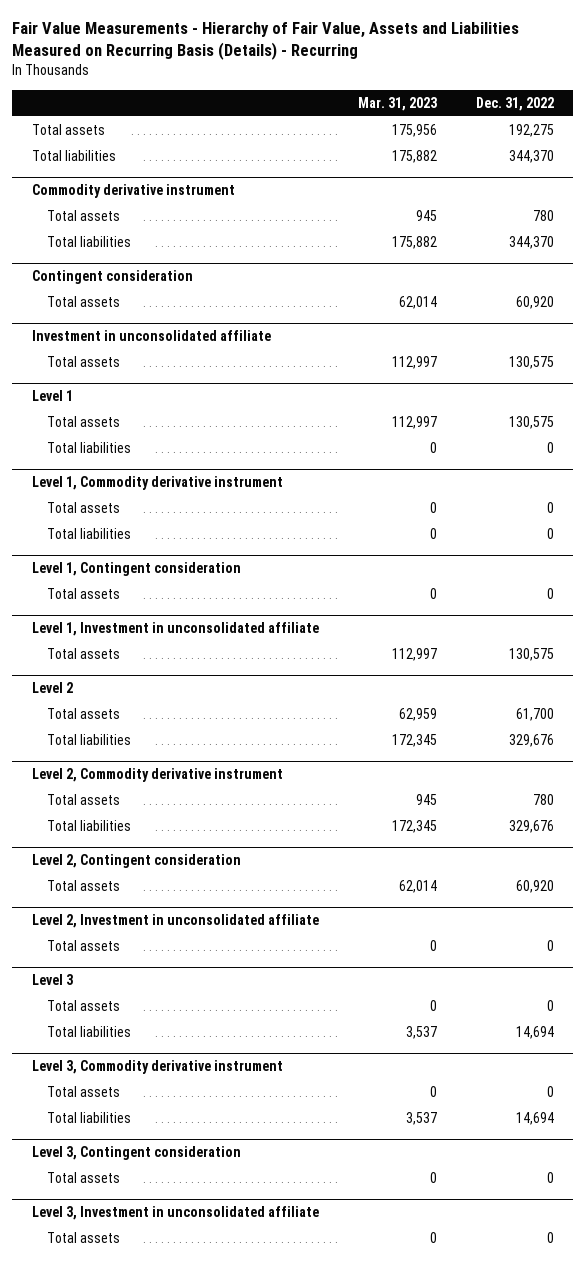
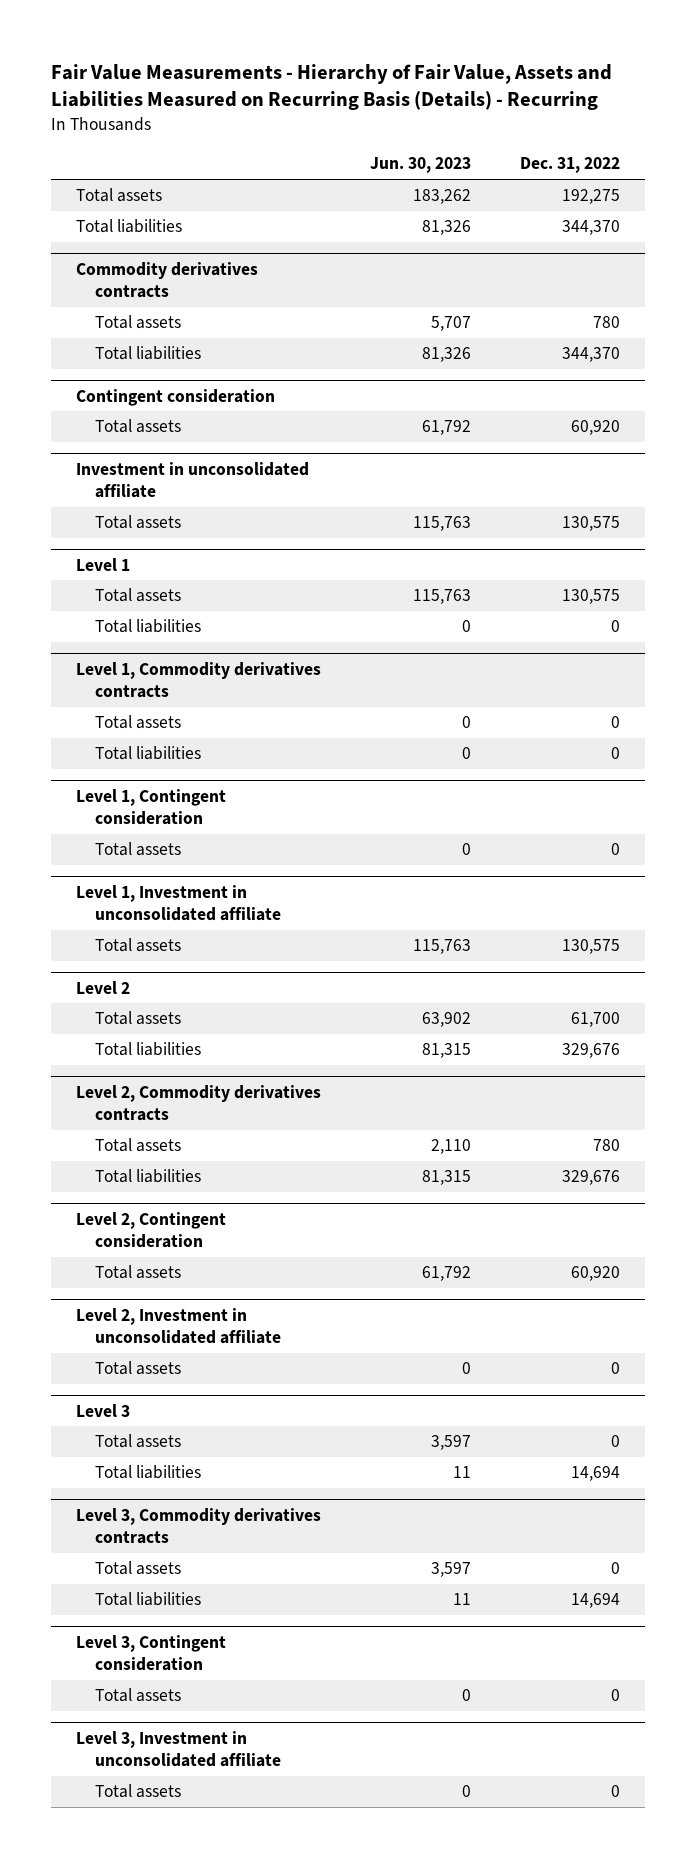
- | Mar. 31, 2023 | Dec. 31, 2022
+ | Jun. 30, 2023 | Dec. 31, 2022
- Commodity derivative instrument
+ Commodity derivatives contracts
- Level 1, Commodity derivative instrument
+ Level 1, Commodity derivatives contracts
- Level 2, Commodity derivative instrument
+ Level 2, Commodity derivatives contracts
- Level 3, Commodity derivative instrument
+ Level 3, Commodity derivatives contracts

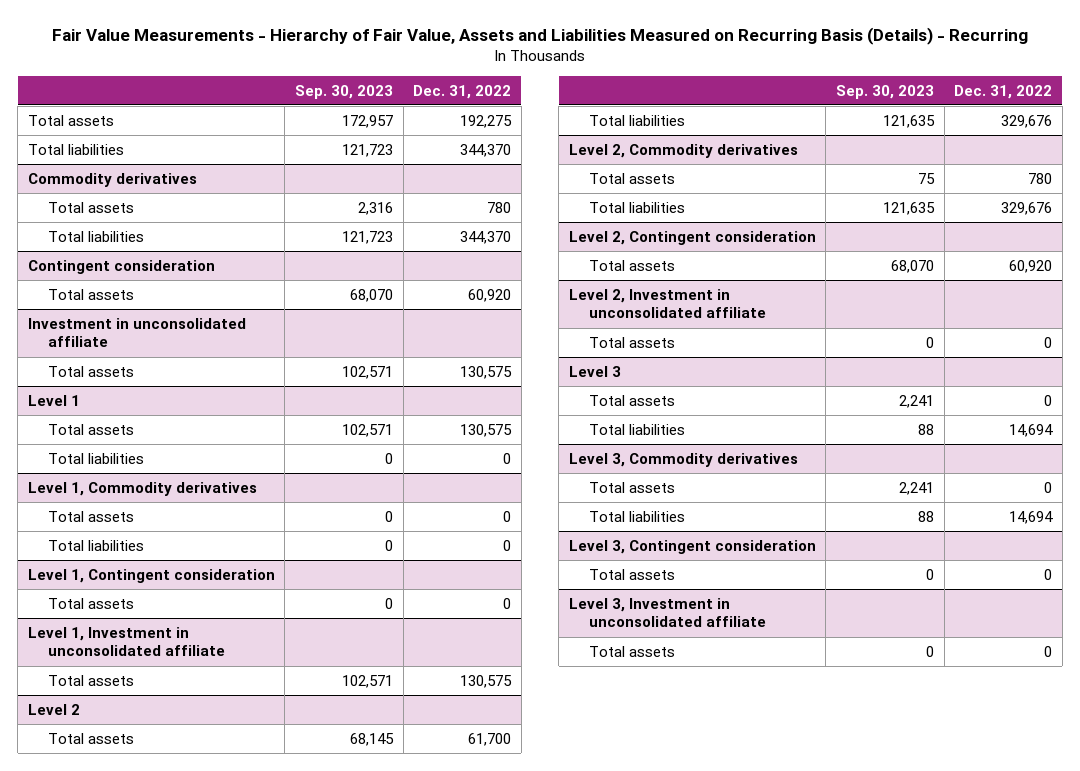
- | Jun. 30, 2023 | Dec. 31, 2022
+ | Sep. 30, 2023 | Dec. 31, 2022
- Commodity derivatives contracts
+ Commodity derivatives
- Level 1, Commodity derivatives contracts
+ Level 1, Commodity derivatives
- Level 2, Commodity derivatives contracts
+ Level 2, Commodity derivatives
- Level 3, Commodity derivatives contracts
+ Level 3, Commodity derivatives

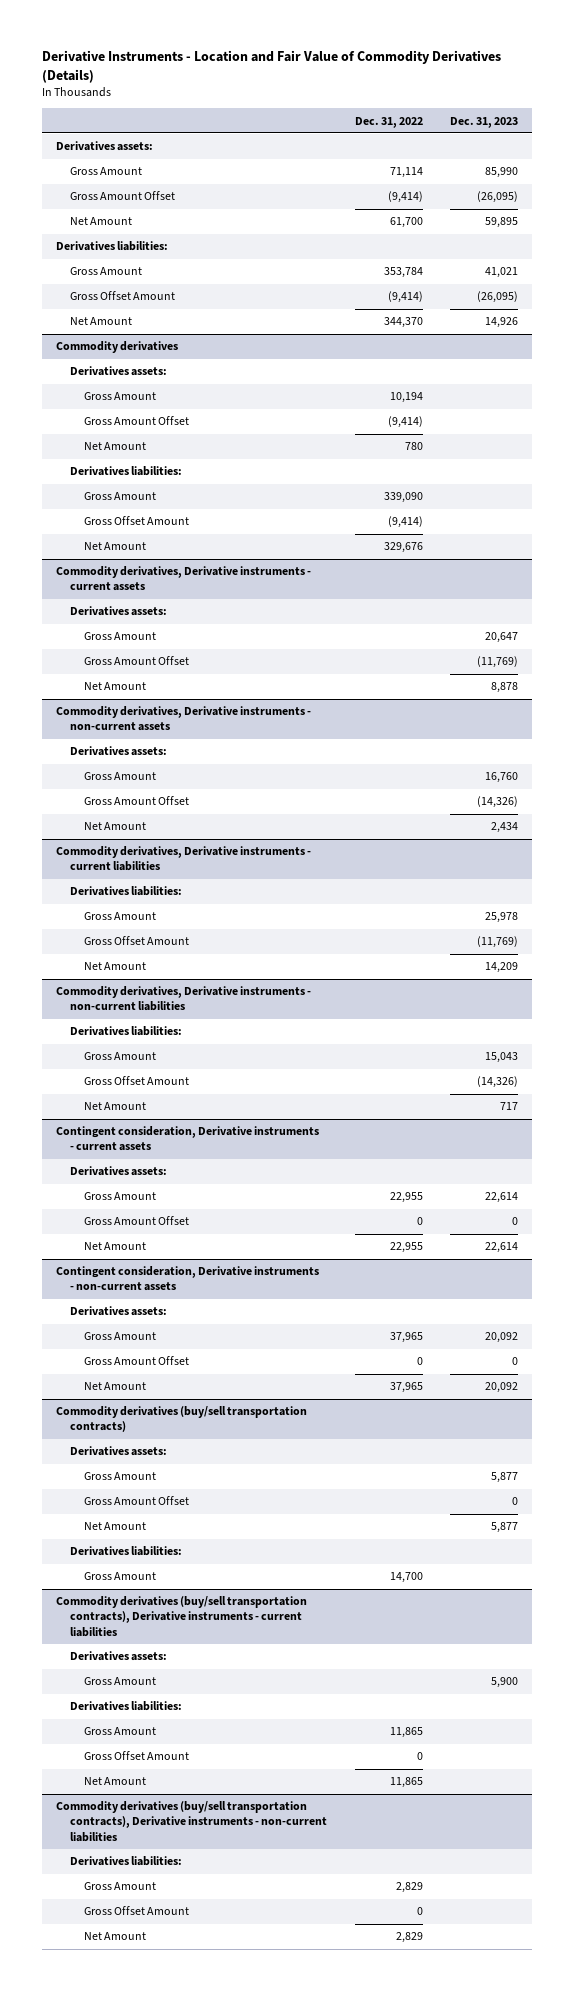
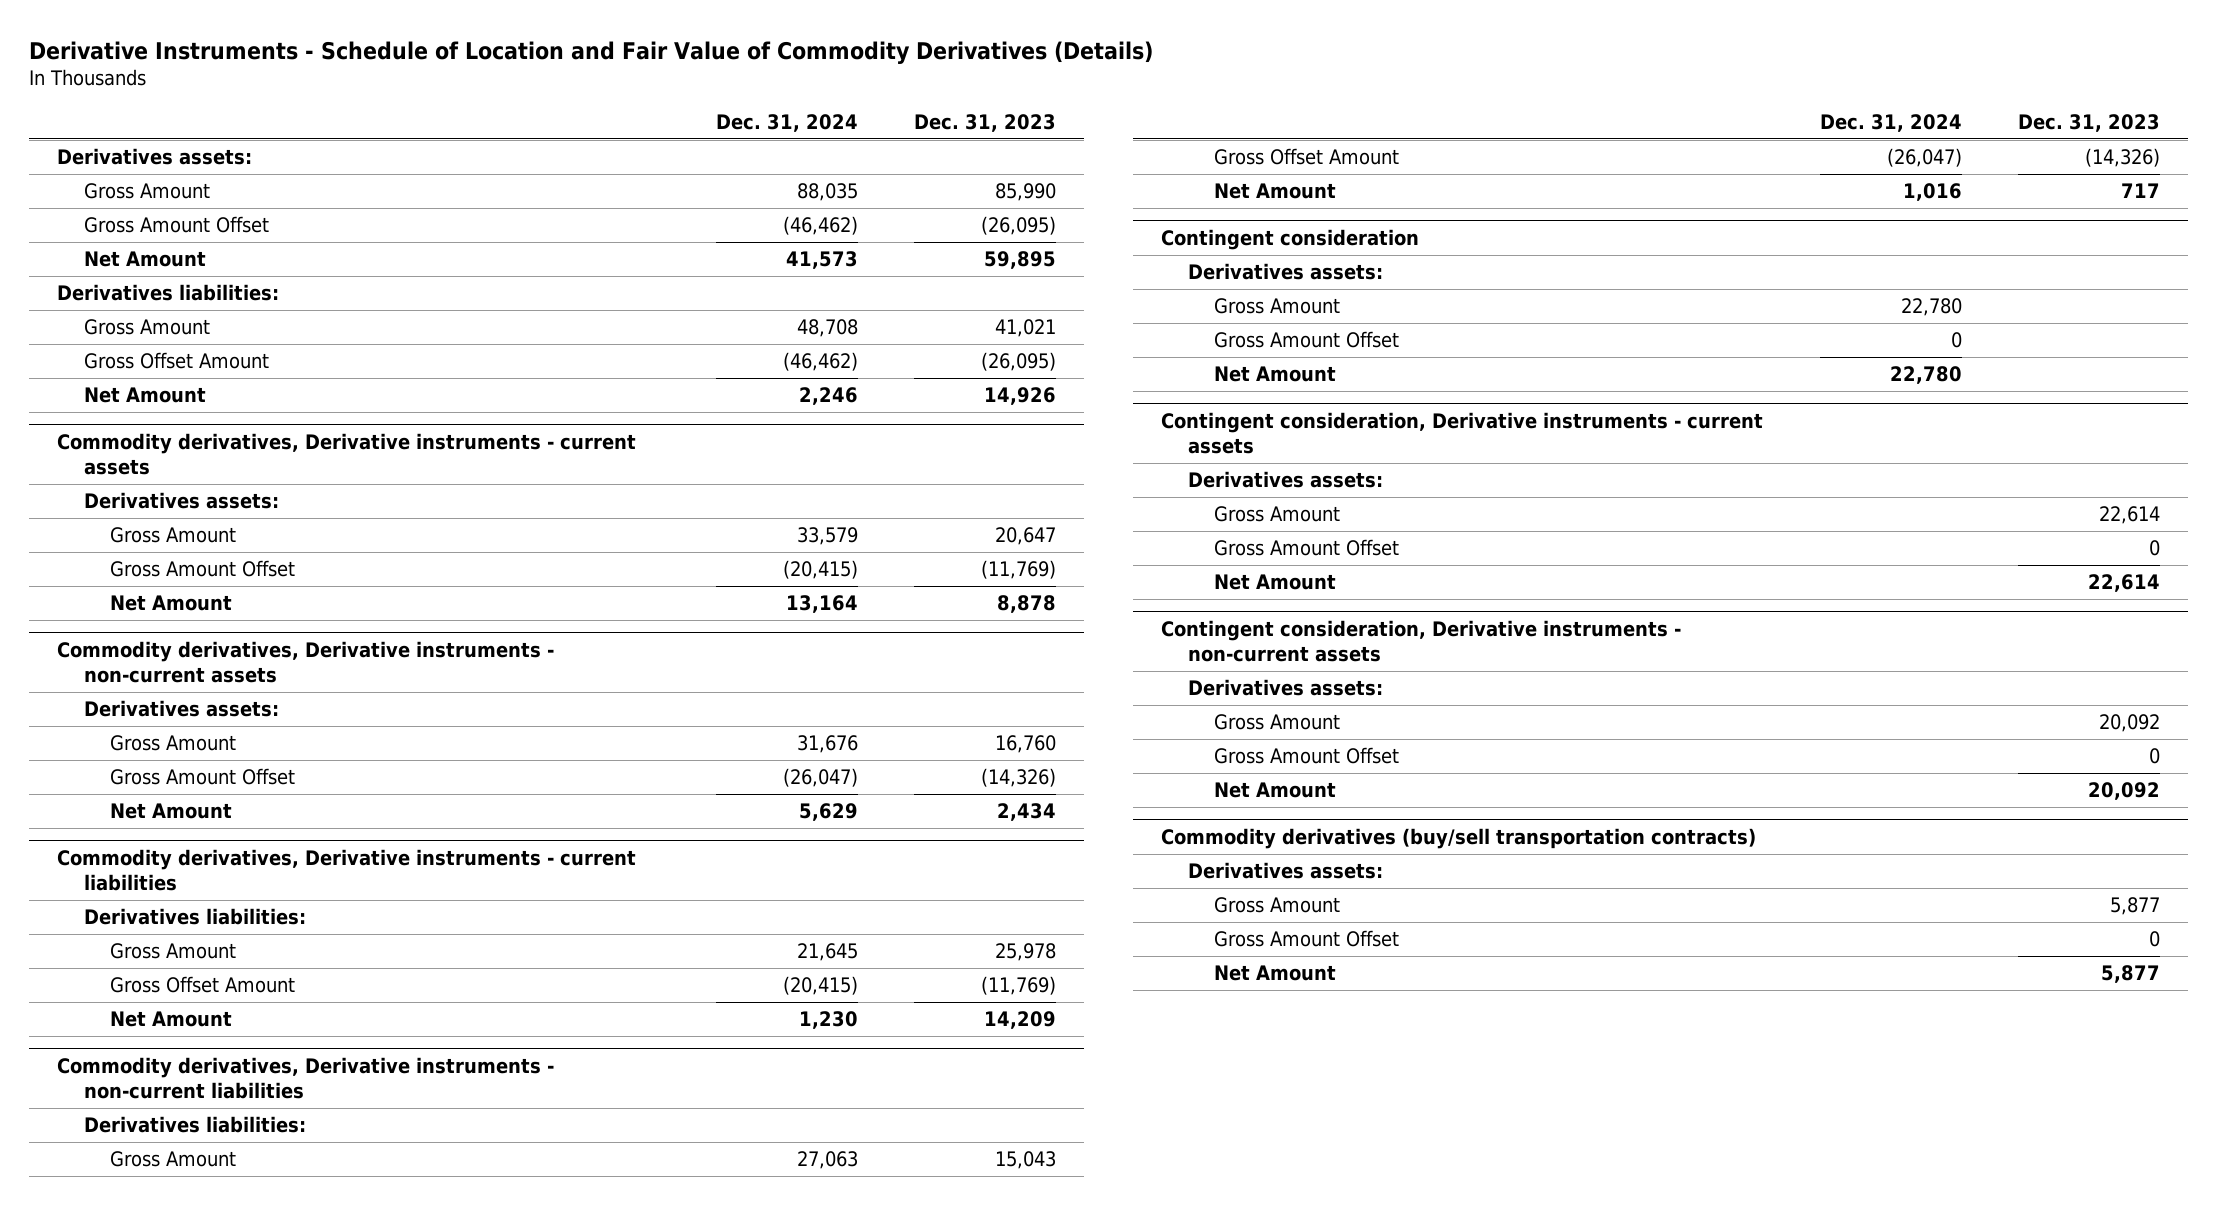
- Derivative Instruments - Location and Fair Value of Commodity Derivatives (Details)
+ Derivative Instruments - Schedule of Location and Fair Value of Commodity Derivatives (Details)
- | Dec. 31, 2022 | Dec. 31, 2023
+ | Dec. 31, 2024 | Dec. 31, 2023
- Commodity derivatives
- Derivatives assets:
- Gross Amount | 10,194 |
- Gross Amount Offset | (9,414) |
- Net Amount | 780 |
- Derivatives liabilities:
- Gross Amount | 339,090 |
- Gross Offset Amount | (9,414) |
- Net Amount | 329,676 |
+ Contingent consideration
+ Derivatives assets:
+ Gross Amount | 22,780 |
+ Gross Amount Offset | 0 |
+ Net Amount | 22,780 |
@ Commodity derivatives (buy/sell transportation contracts)
- Derivatives liabilities:
- Gross Amount | 14,700 |
- Commodity derivatives (buy/sell transportation contracts), Derivative instruments - current liabilities
- Derivatives assets:
- Gross Amount | | 5,900
- Derivatives liabilities:
- Gross Amount | 11,865 |
- Gross Offset Amount | 0 |
- Net Amount | 11,865 |
- Commodity derivatives (buy/sell transportation contracts), Derivative instruments - non-current liabilities
- Derivatives liabilities:
- Gross Amount | 2,829 |
- Gross Offset Amount | 0 |
- Net Amount | 2,829 |

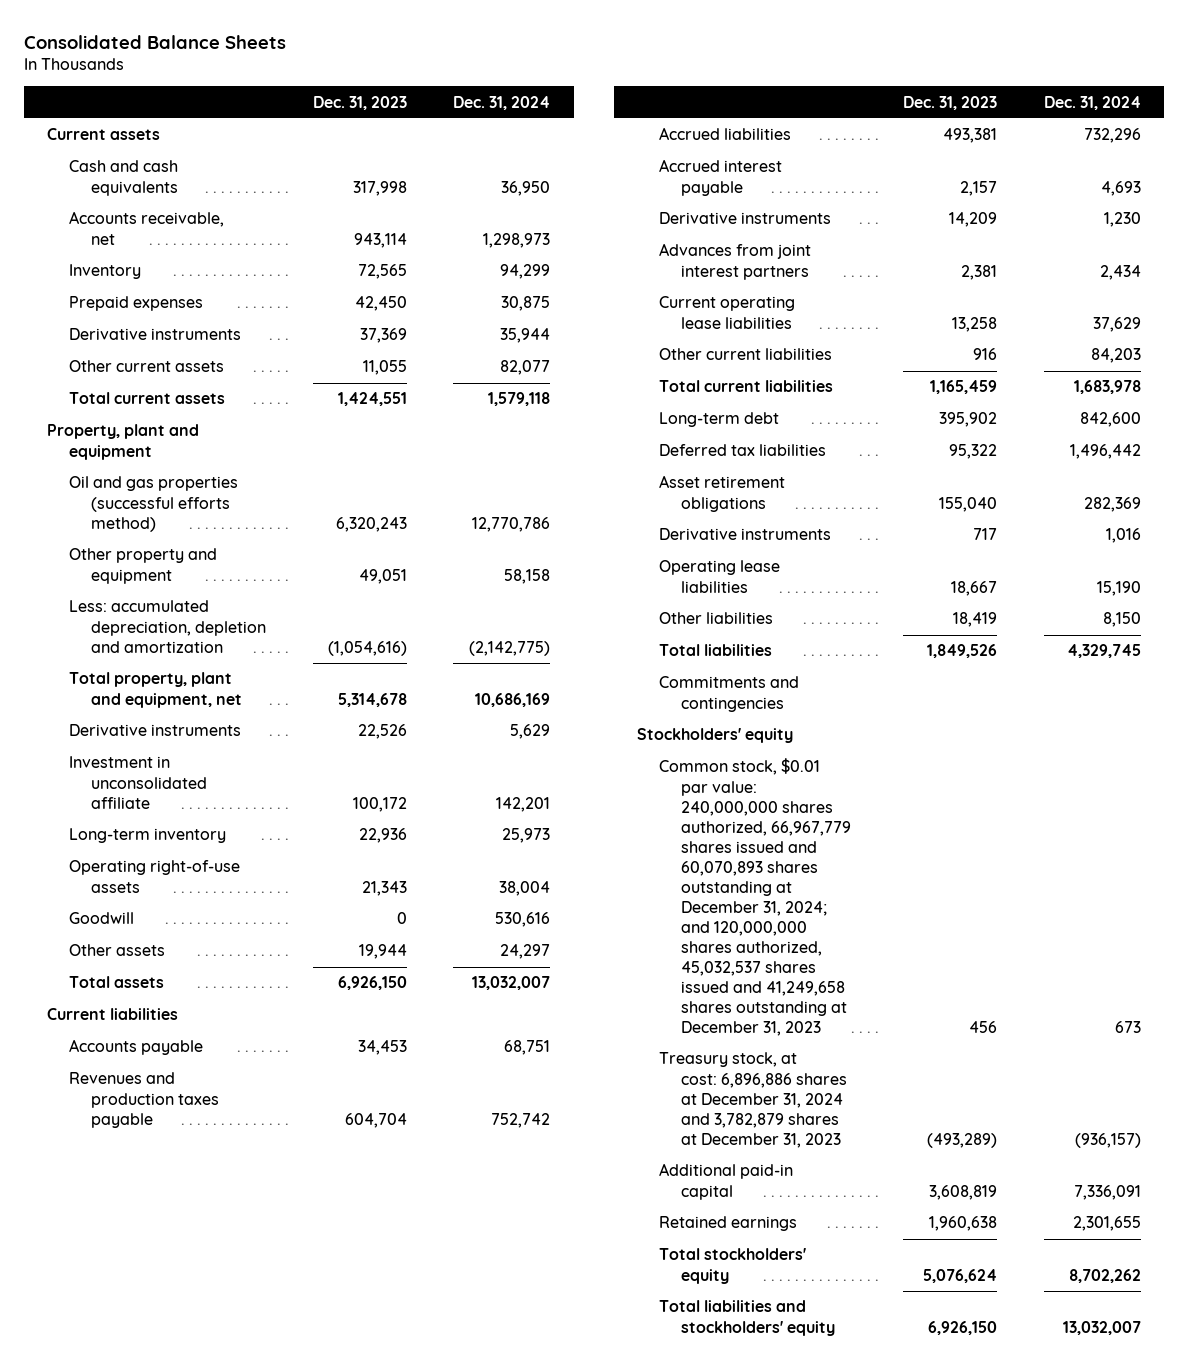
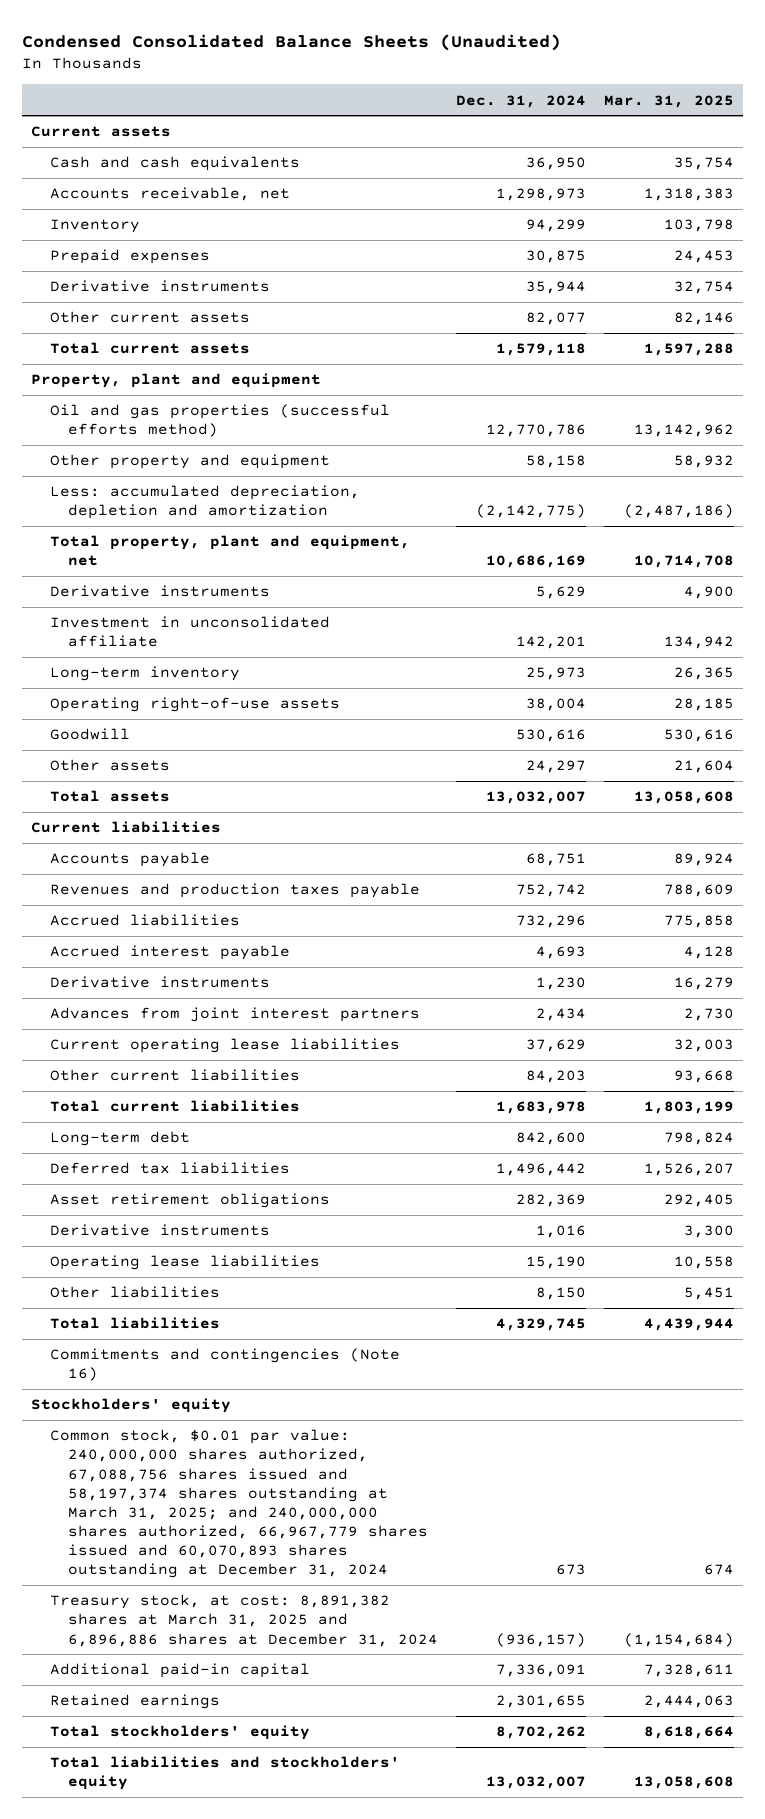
- Consolidated Balance Sheets
+ Condensed Consolidated Balance Sheets (Unaudited)
- | Dec. 31, 2023 | Dec. 31, 2024
+ | Dec. 31, 2024 | Mar. 31, 2025
- Commitments and contingencies
+ Commitments and contingencies (Note 16)
- Common stock, $0.01 par value: 240,000,000 shares authorized, 66,967,779 shares issued and 60,070,893 shares outstanding at December 31, 2024; and 120,000,000 shares authorized, 45,032,537 shares issued and 41,249,658 shares outstanding at December 31, 2023 | 456 | 673
- Treasury stock, at cost: 6,896,886 shares at December 31, 2024 and 3,782,879 shares at December 31, 2023 | (493,289) | (936,157)
+ Common stock, $0.01 par value: 240,000,000 shares authorized, 67,088,756 shares issued and 58,197,374 shares outstanding at March 31, 2025; and 240,000,000 shares authorized, 66,967,779 shares issued and 60,070,893 shares outstanding at December 31, 2024 | 673 | 674
+ Treasury stock, at cost: 8,891,382 shares at March 31, 2025 and 6,896,886 shares at December 31, 2024 | (936,157) | (1,154,684)

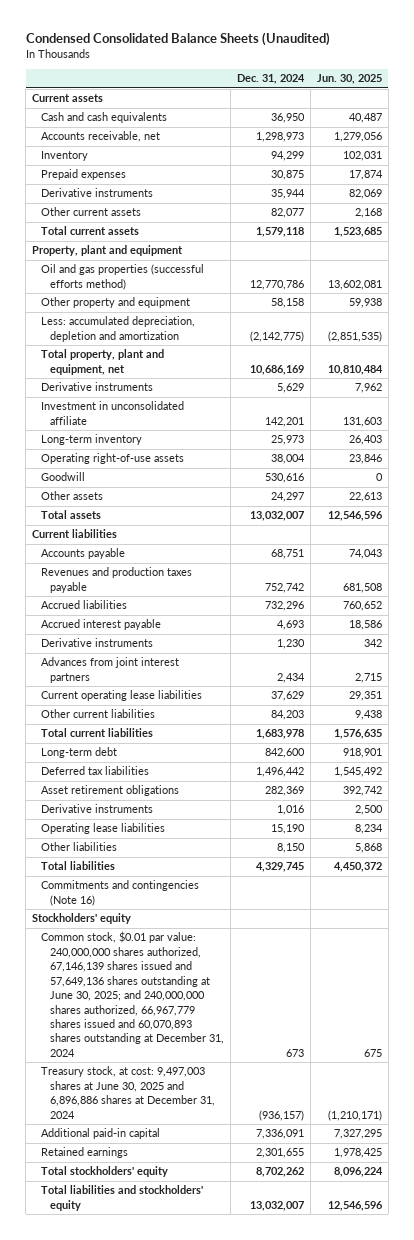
- | Dec. 31, 2024 | Mar. 31, 2025
+ | Dec. 31, 2024 | Jun. 30, 2025
- Common stock, $0.01 par value: 240,000,000 shares authorized, 67,088,756 shares issued and 58,197,374 shares outstanding at March 31, 2025; and 240,000,000 shares authorized, 66,967,779 shares issued and 60,070,893 shares outstanding at December 31, 2024 | 673 | 674
- Treasury stock, at cost: 8,891,382 shares at March 31, 2025 and 6,896,886 shares at December 31, 2024 | (936,157) | (1,154,684)
+ Common stock, $0.01 par value: 240,000,000 shares authorized, 67,146,139 shares issued and 57,649,136 shares outstanding at June 30, 2025; and 240,000,000 shares authorized, 66,967,779 shares issued and 60,070,893 shares outstanding at December 31, 2024 | 673 | 675
+ Treasury stock, at cost: 9,497,003 shares at June 30, 2025 and 6,896,886 shares at December 31, 2024 | (936,157) | (1,210,171)

